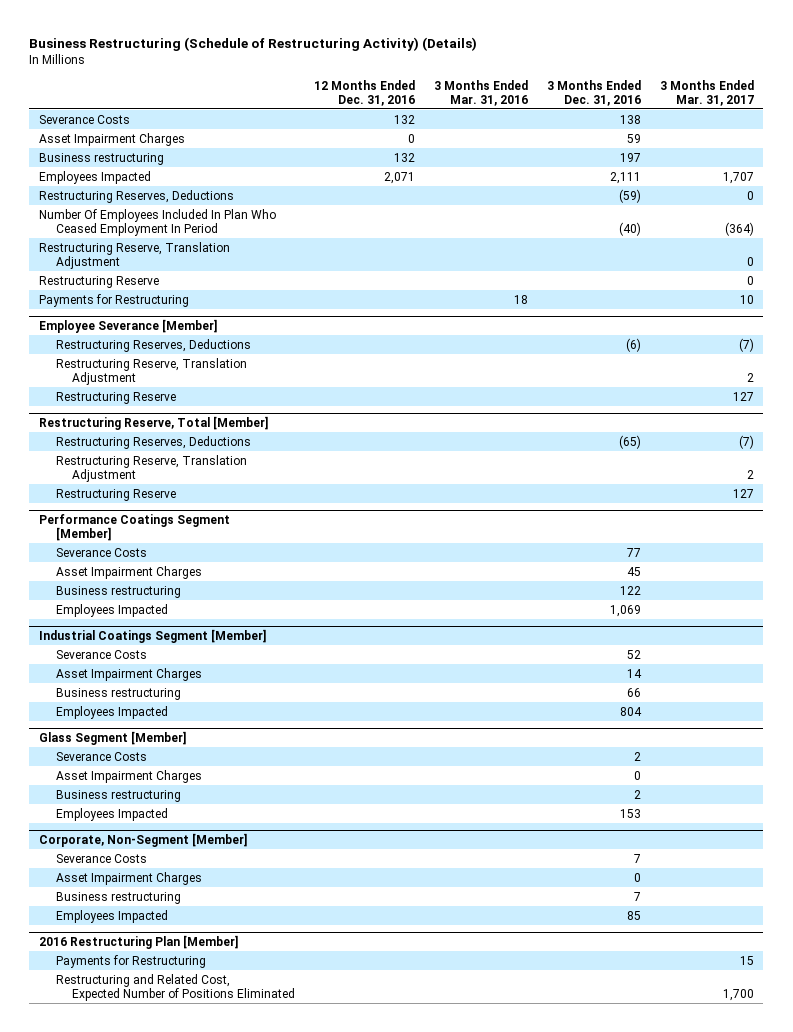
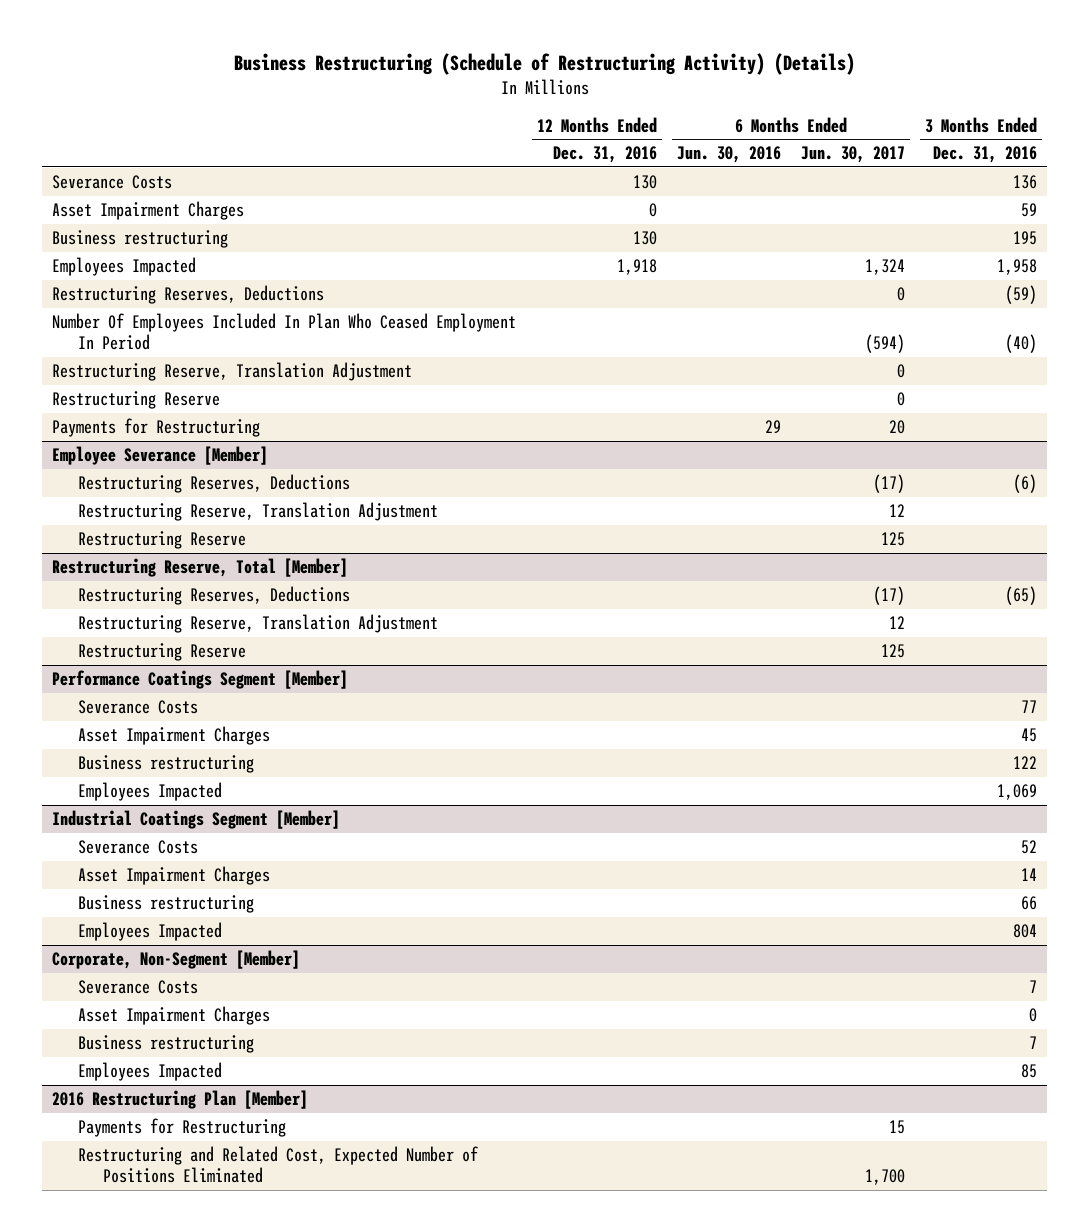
- | 12 Months Ended Dec. 31, 2016 | 3 Months Ended Mar. 31, 2016 | 3 Months Ended Dec. 31, 2016 | 3 Months Ended Mar. 31, 2017
+ | 12 Months Ended Dec. 31, 2016 | 6 Months Ended Jun. 30, 2016 | 6 Months Ended Jun. 30, 2017 | 3 Months Ended Dec. 31, 2016
- Severance Costs | 132 | | 138 |
+ Severance Costs | 130 | | | 136
- Business restructuring | 132 | | 197 |
- Employees Impacted | 2,071 | | 2,111 | 1,707
+ Business restructuring | 130 | | | 195
+ Employees Impacted | 1,918 | | 1,324 | 1,958
- Glass Segment [Member]
- Severance Costs | | | 2 |
- Asset Impairment Charges | | | 0 |
- Business restructuring | | | 2 |
- Employees Impacted | | | 153 |

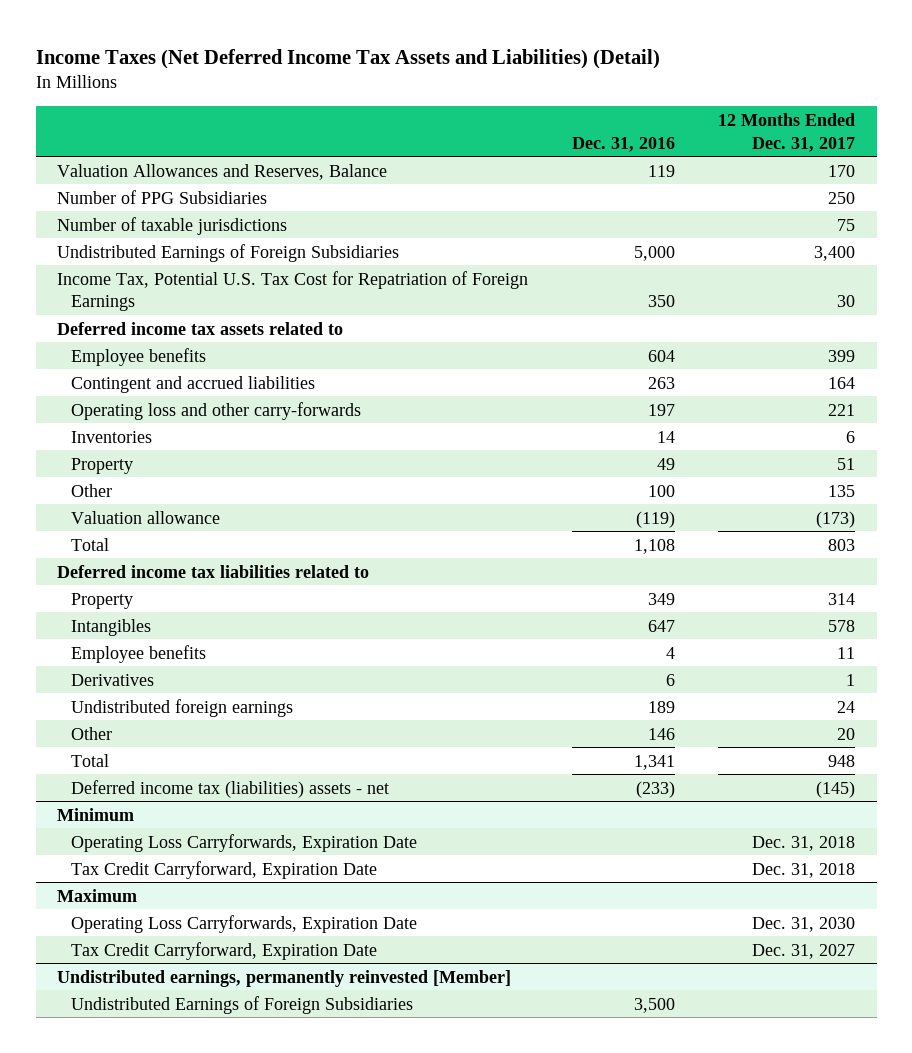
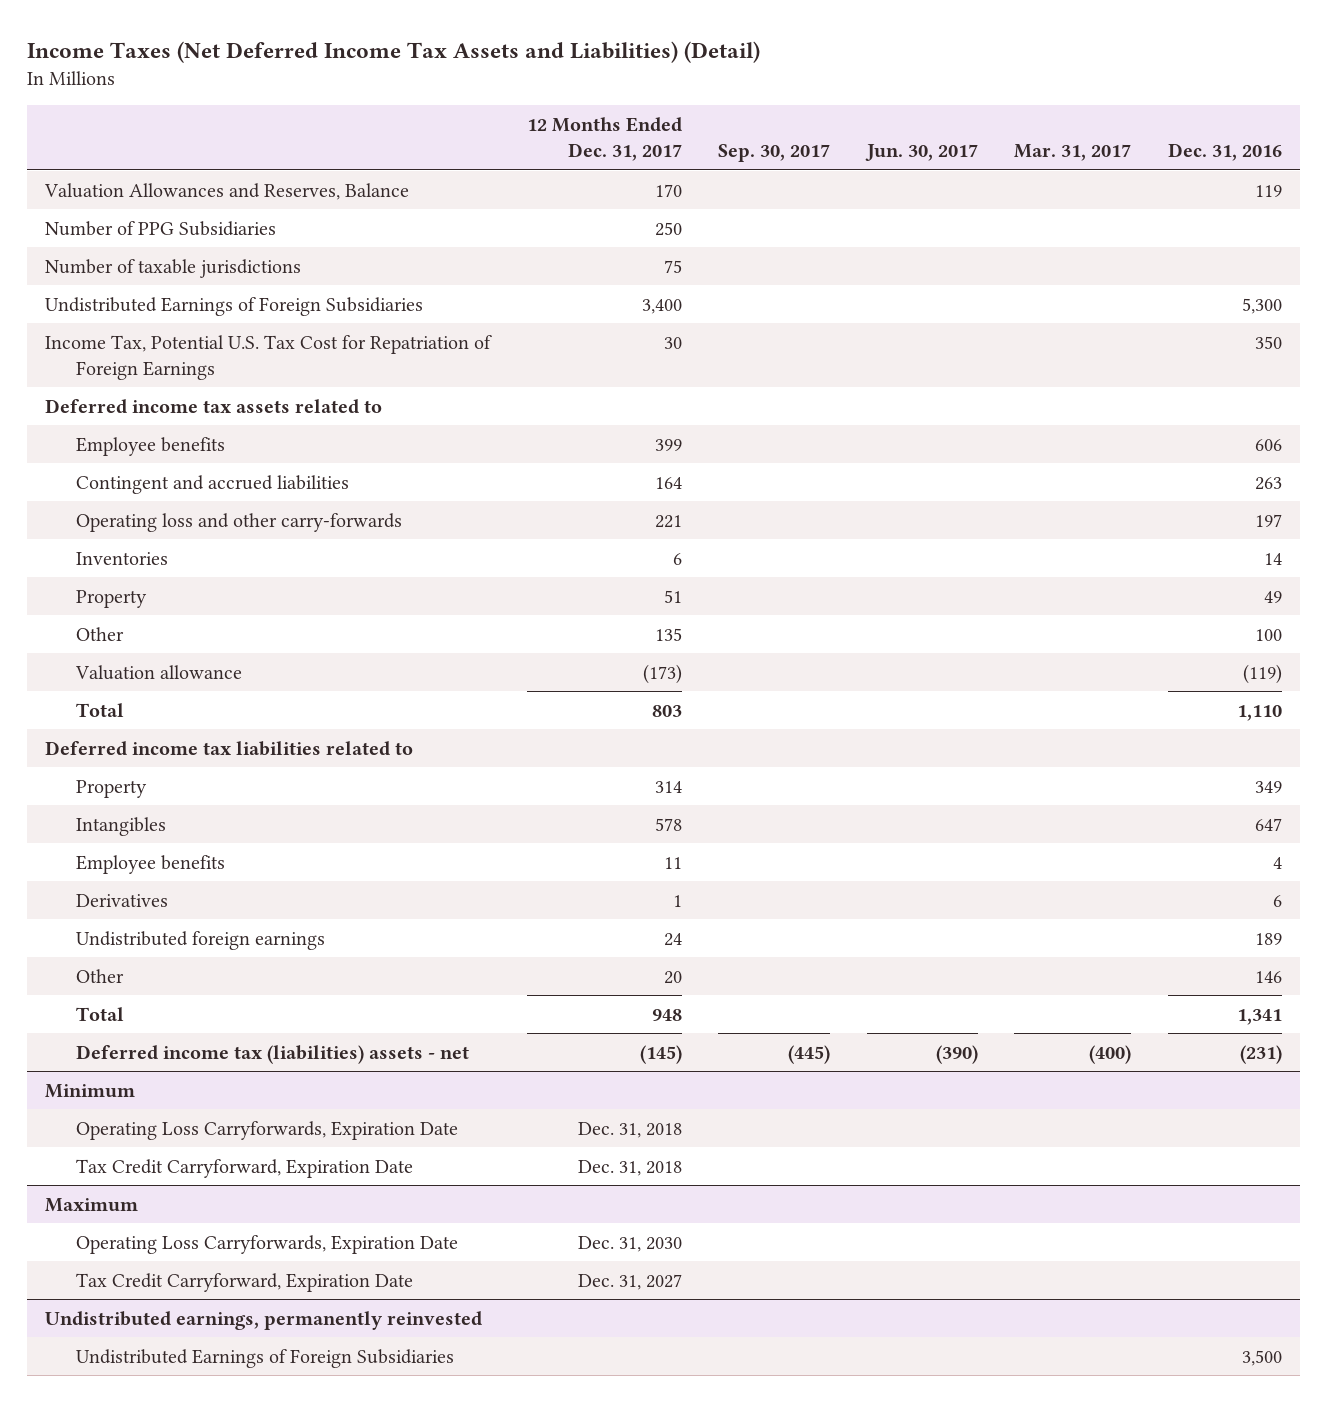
- | Dec. 31, 2016 | 12 Months Ended Dec. 31, 2017
+ | 12 Months Ended Dec. 31, 2017 | Sep. 30, 2017 | Jun. 30, 2017 | Mar. 31, 2017 | Dec. 31, 2016
- Undistributed Earnings of Foreign Subsidiaries | 5,000 | 3,400
+ Undistributed Earnings of Foreign Subsidiaries | 3,400 | | | | 5,300
- Employee benefits | 604 | 399
+ Employee benefits | 399 | | | | 606
- Total | 1,108 | 803
+ Total | 803 | | | | 1,110
- Deferred income tax (liabilities) assets - net | (233) | (145)
+ Deferred income tax (liabilities) assets - net | (145) | (445) | (390) | (400) | (231)
- Undistributed earnings, permanently reinvested [Member]
+ Undistributed earnings, permanently reinvested

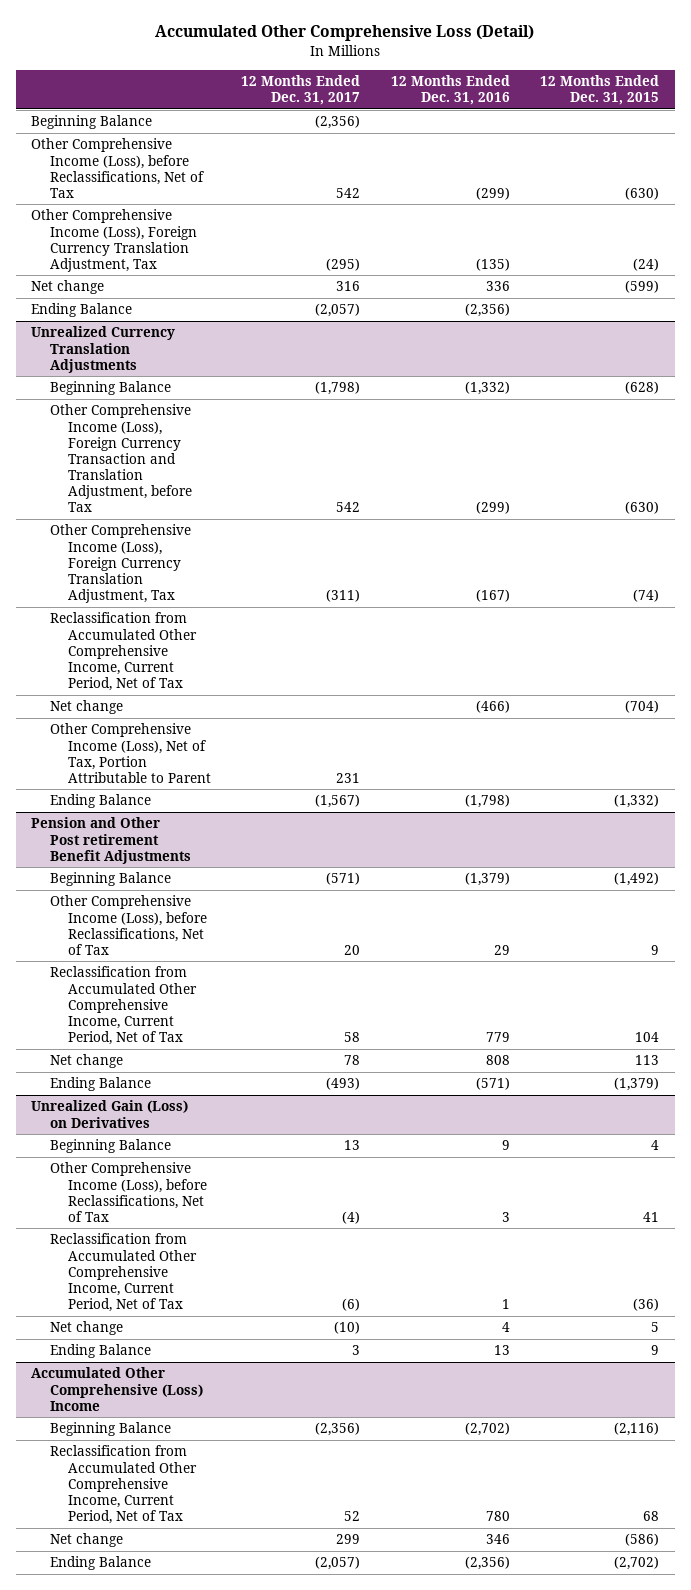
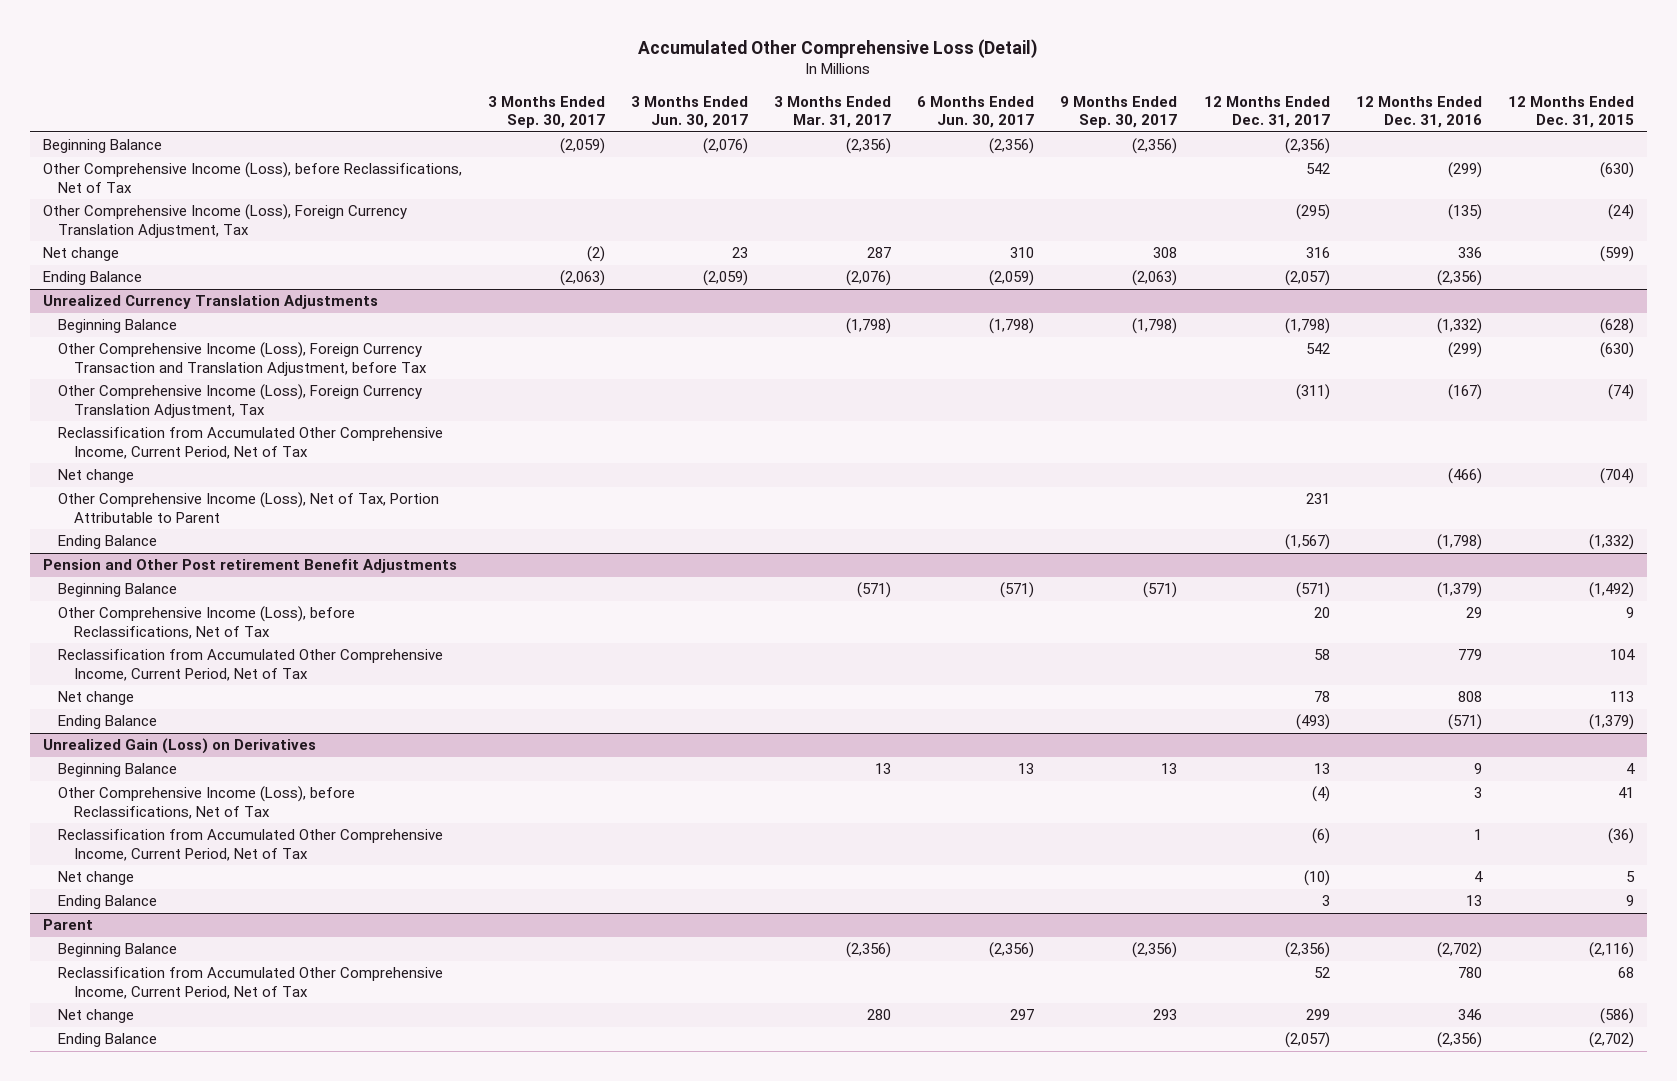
- | 12 Months Ended Dec. 31, 2017 | 12 Months Ended Dec. 31, 2016 | 12 Months Ended Dec. 31, 2015
+ | 3 Months Ended Sep. 30, 2017 | 3 Months Ended Jun. 30, 2017 | 3 Months Ended Mar. 31, 2017 | 6 Months Ended Jun. 30, 2017 | 9 Months Ended Sep. 30, 2017 | 12 Months Ended Dec. 31, 2017 | 12 Months Ended Dec. 31, 2016 | 12 Months Ended Dec. 31, 2015
- Accumulated Other Comprehensive (Loss) Income
+ Parent

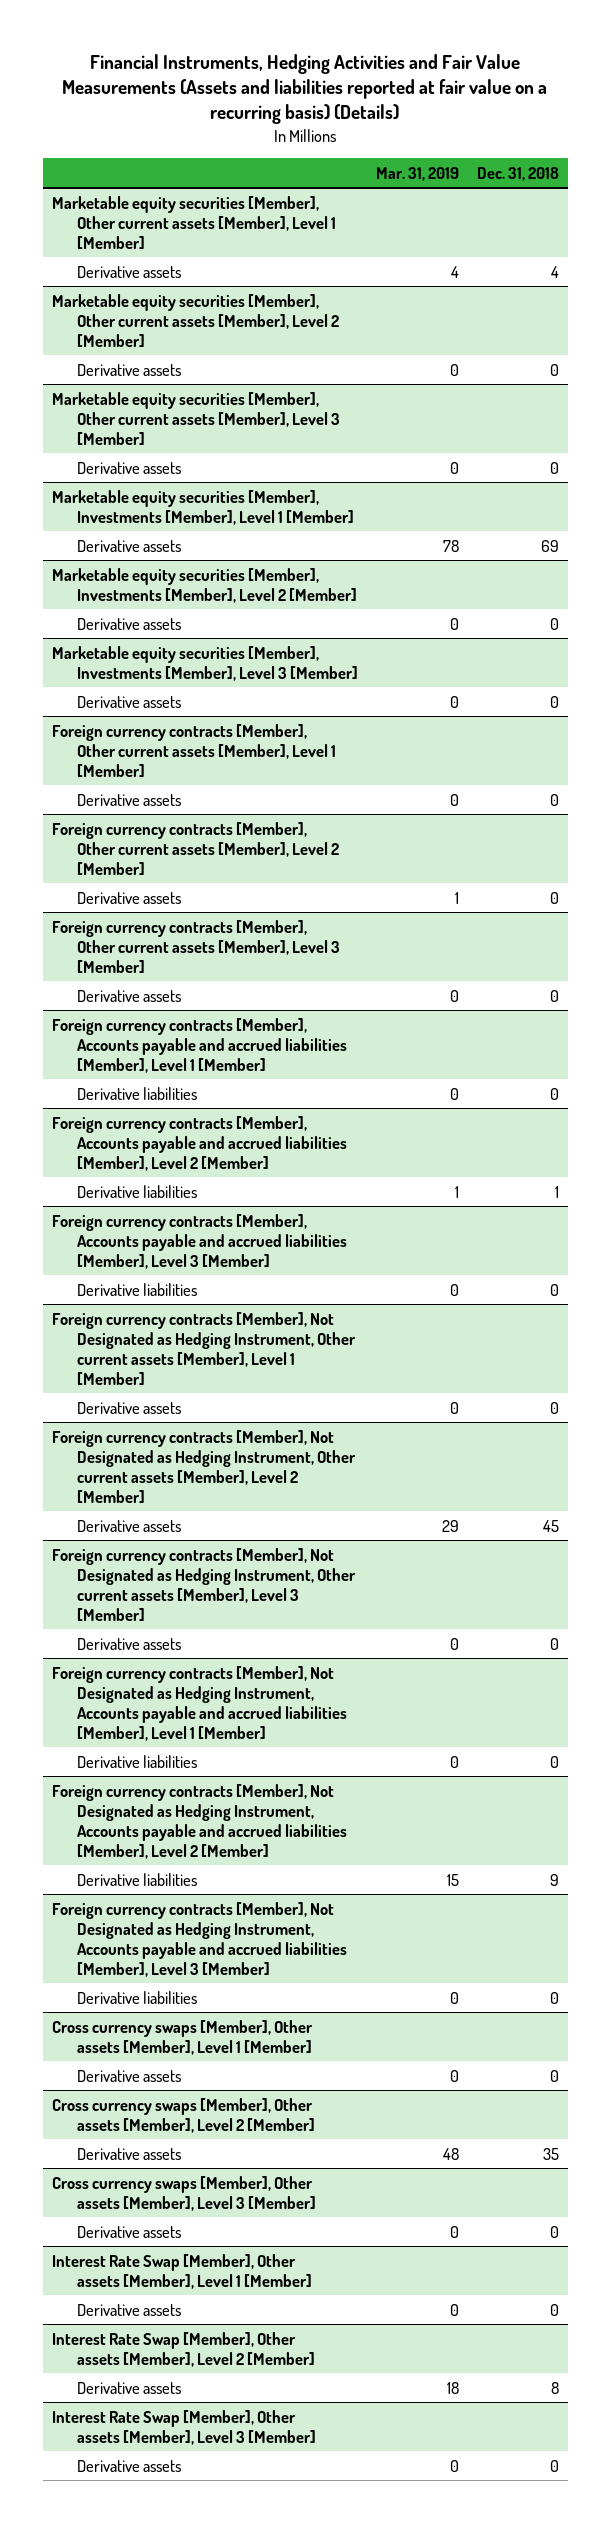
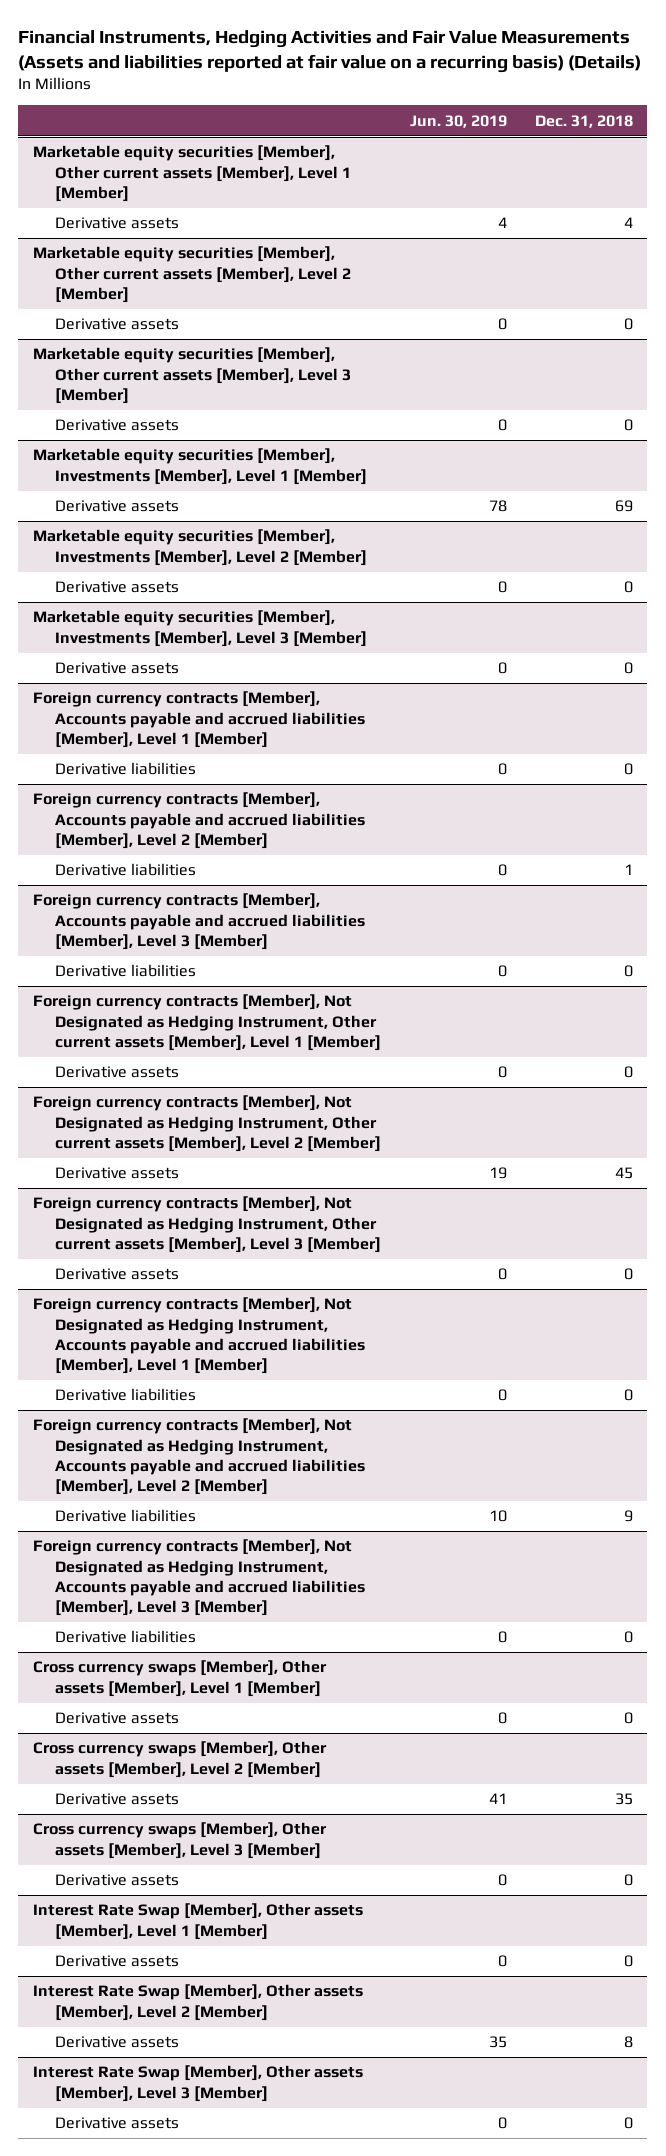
- | Mar. 31, 2019 | Dec. 31, 2018
+ | Jun. 30, 2019 | Dec. 31, 2018
- Foreign currency contracts [Member], Other current assets [Member], Level 1 [Member]
- Derivative assets | 0 | 0
- Foreign currency contracts [Member], Other current assets [Member], Level 2 [Member]
- Derivative assets | 1 | 0
- Foreign currency contracts [Member], Other current assets [Member], Level 3 [Member]
- Derivative assets | 0 | 0

